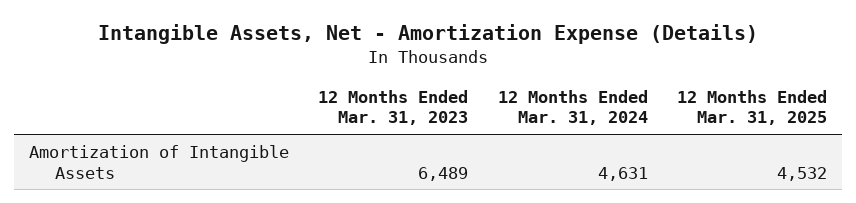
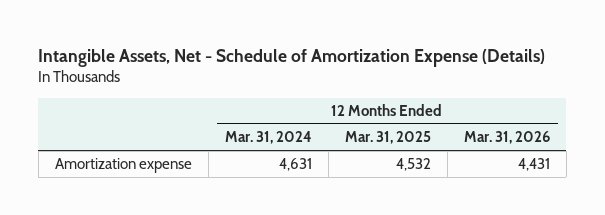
- Intangible Assets, Net - Amortization Expense (Details)
+ Intangible Assets, Net - Schedule of Amortization Expense (Details)
- | 12 Months Ended Mar. 31, 2023 | 12 Months Ended Mar. 31, 2024 | 12 Months Ended Mar. 31, 2025
+ | 12 Months Ended Mar. 31, 2024 | 12 Months Ended Mar. 31, 2025 | 12 Months Ended Mar. 31, 2026
- Amortization of Intangible Assets | 6,489 | 4,631 | 4,532
+ Amortization expense | 4,631 | 4,532 | 4,431

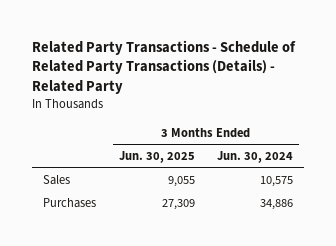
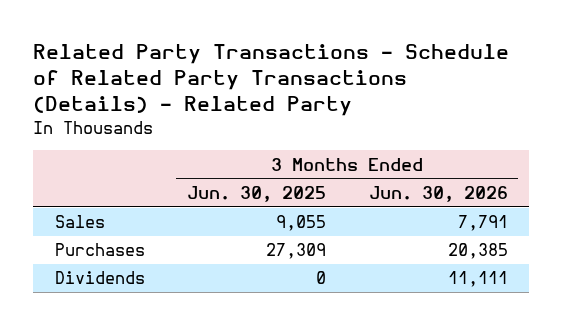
- | 3 Months Ended Jun. 30, 2025 | 3 Months Ended Jun. 30, 2024
+ | 3 Months Ended Jun. 30, 2025 | 3 Months Ended Jun. 30, 2026
+ Dividends | 0 | 11,111

